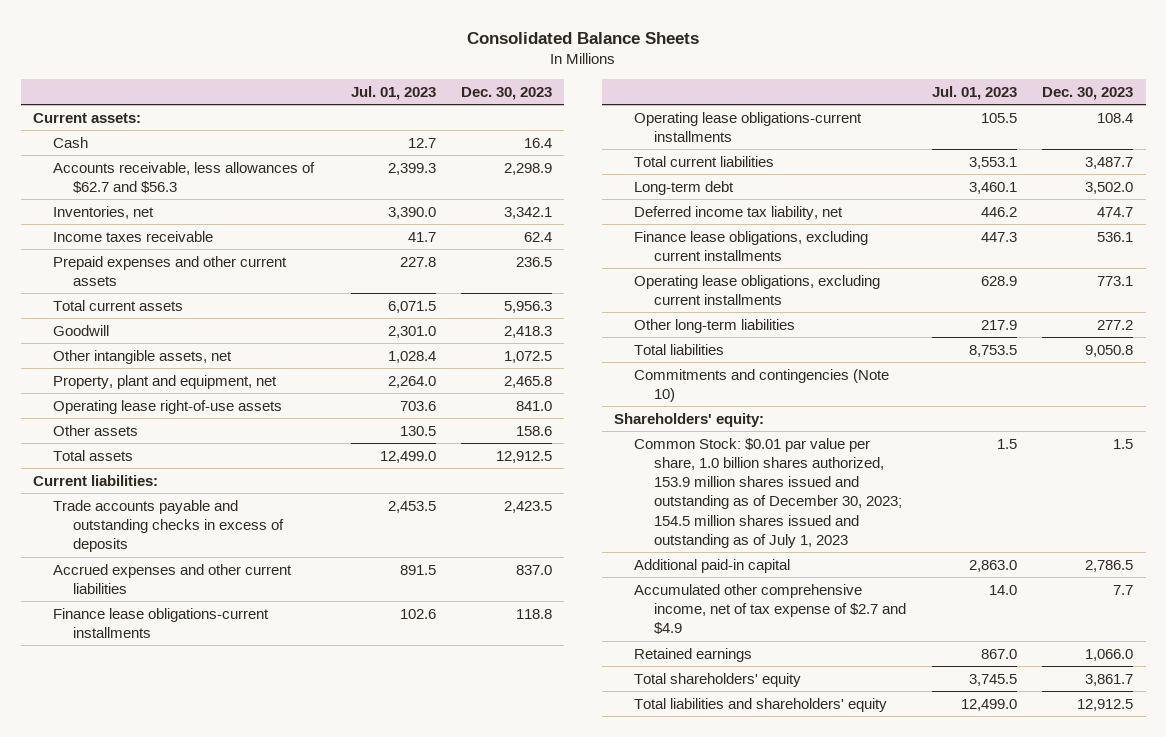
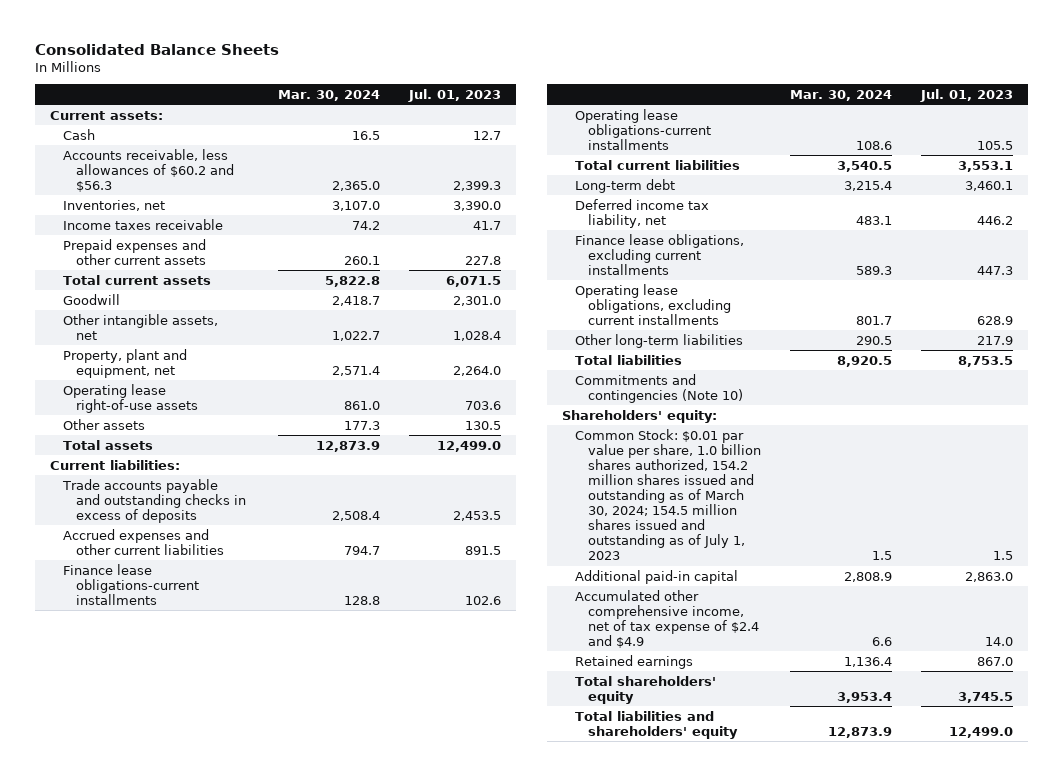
- | Jul. 01, 2023 | Dec. 30, 2023
+ | Mar. 30, 2024 | Jul. 01, 2023
- Accounts receivable, less allowances of $62.7 and $56.3 | 2,399.3 | 2,298.9
+ Accounts receivable, less allowances of $60.2 and $56.3 | 2,365.0 | 2,399.3
- Common Stock: $0.01 par value per share, 1.0 billion shares authorized, 153.9 million shares issued and outstanding as of December 30, 2023; 154.5 million shares issued and outstanding as of July 1, 2023 | 1.5 | 1.5
+ Common Stock: $0.01 par value per share, 1.0 billion shares authorized, 154.2 million shares issued and outstanding as of March 30, 2024; 154.5 million shares issued and outstanding as of July 1, 2023 | 1.5 | 1.5
- Accumulated other comprehensive income, net of tax expense of $2.7 and $4.9 | 14.0 | 7.7
+ Accumulated other comprehensive income, net of tax expense of $2.4 and $4.9 | 6.6 | 14.0

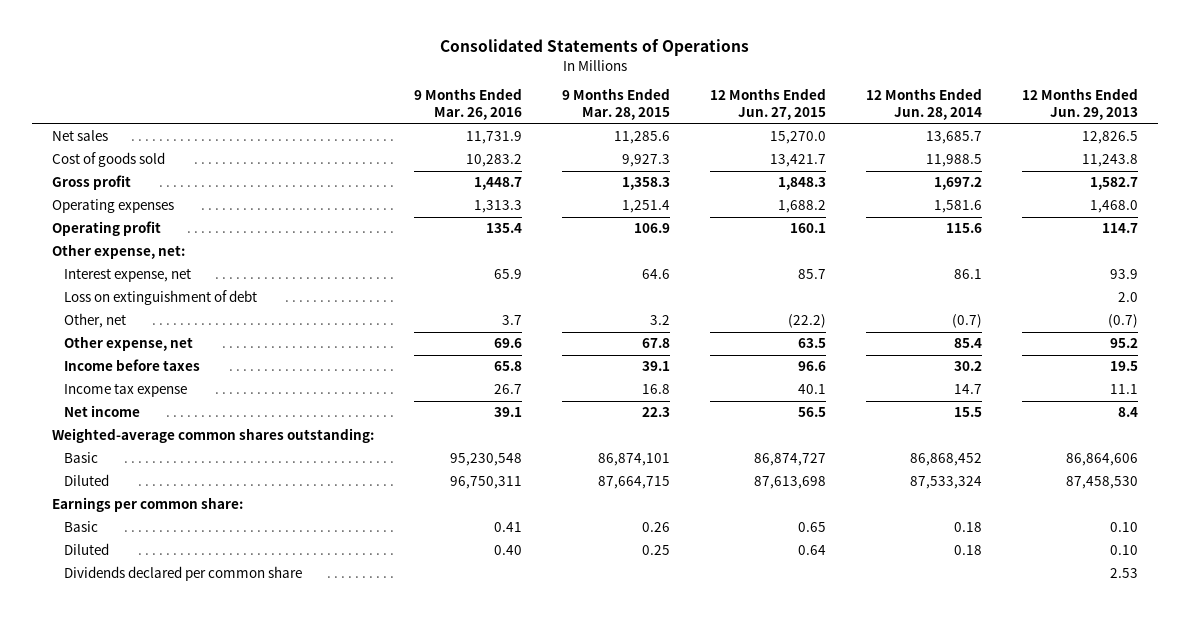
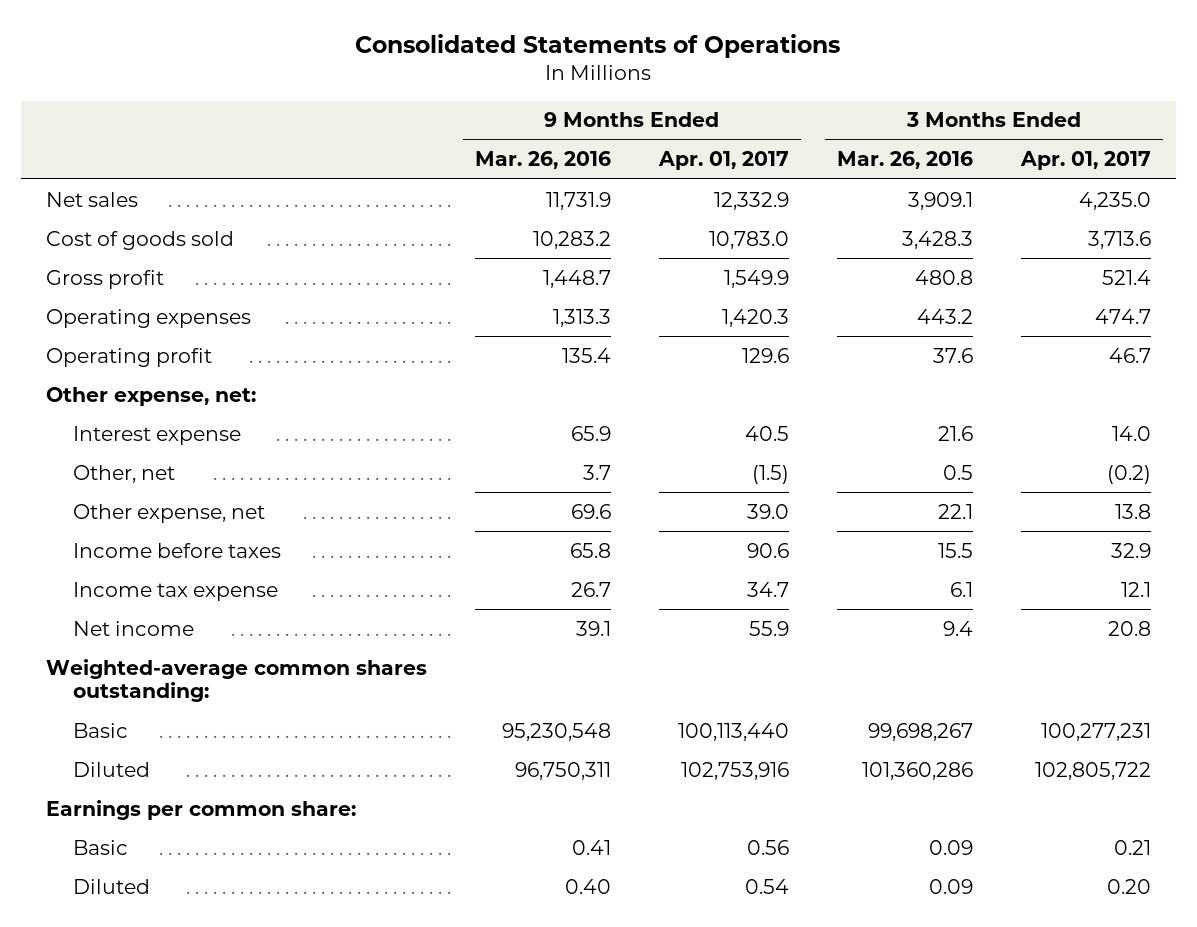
- | 9 Months Ended Mar. 26, 2016 | 9 Months Ended Mar. 28, 2015 | 12 Months Ended Jun. 27, 2015 | 12 Months Ended Jun. 28, 2014 | 12 Months Ended Jun. 29, 2013
+ | 9 Months Ended Mar. 26, 2016 | 9 Months Ended Apr. 01, 2017 | 3 Months Ended Mar. 26, 2016 | 3 Months Ended Apr. 01, 2017
- Interest expense, net | 65.9 | 64.6 | 85.7 | 86.1 | 93.9
- Loss on extinguishment of debt | | | | | 2.0
+ Interest expense | 65.9 | 40.5 | 21.6 | 14.0
- Dividends declared per common share | | | | | 2.53

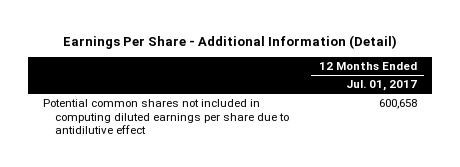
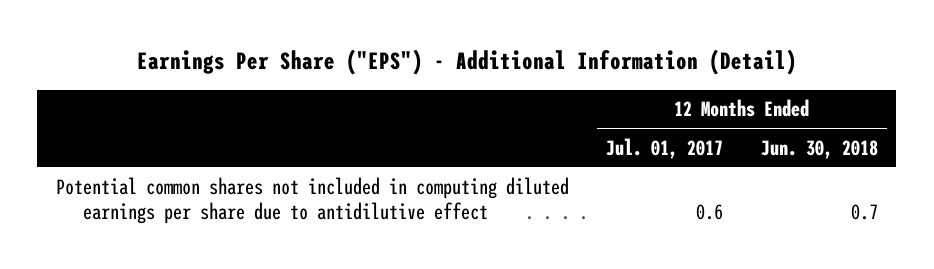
- Earnings Per Share - Additional Information (Detail)
+ Earnings Per Share ("EPS") - Additional Information (Detail)
- | 12 Months Ended Jul. 01, 2017
+ | 12 Months Ended Jul. 01, 2017 | 12 Months Ended Jun. 30, 2018
- Potential common shares not included in computing diluted earnings per share due to antidilutive effect | 600,658
+ Potential common shares not included in computing diluted earnings per share due to antidilutive effect | 0.6 | 0.7

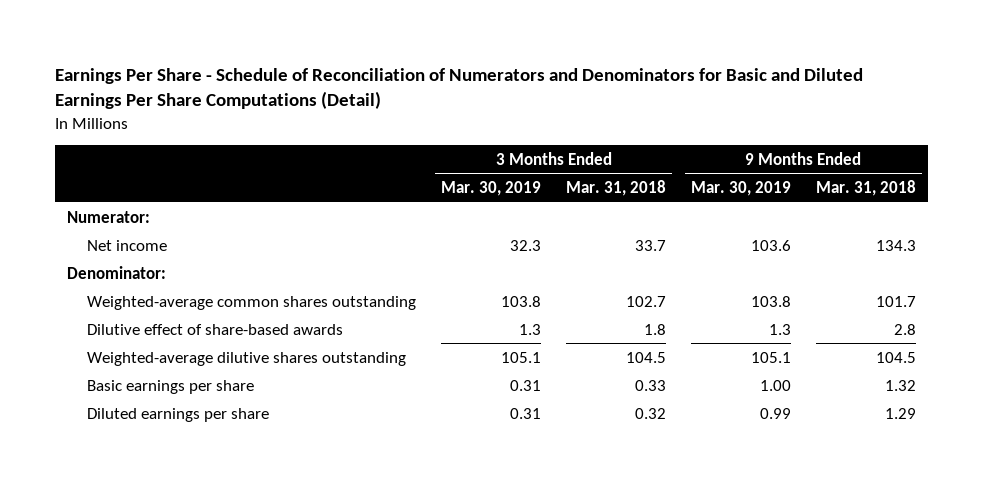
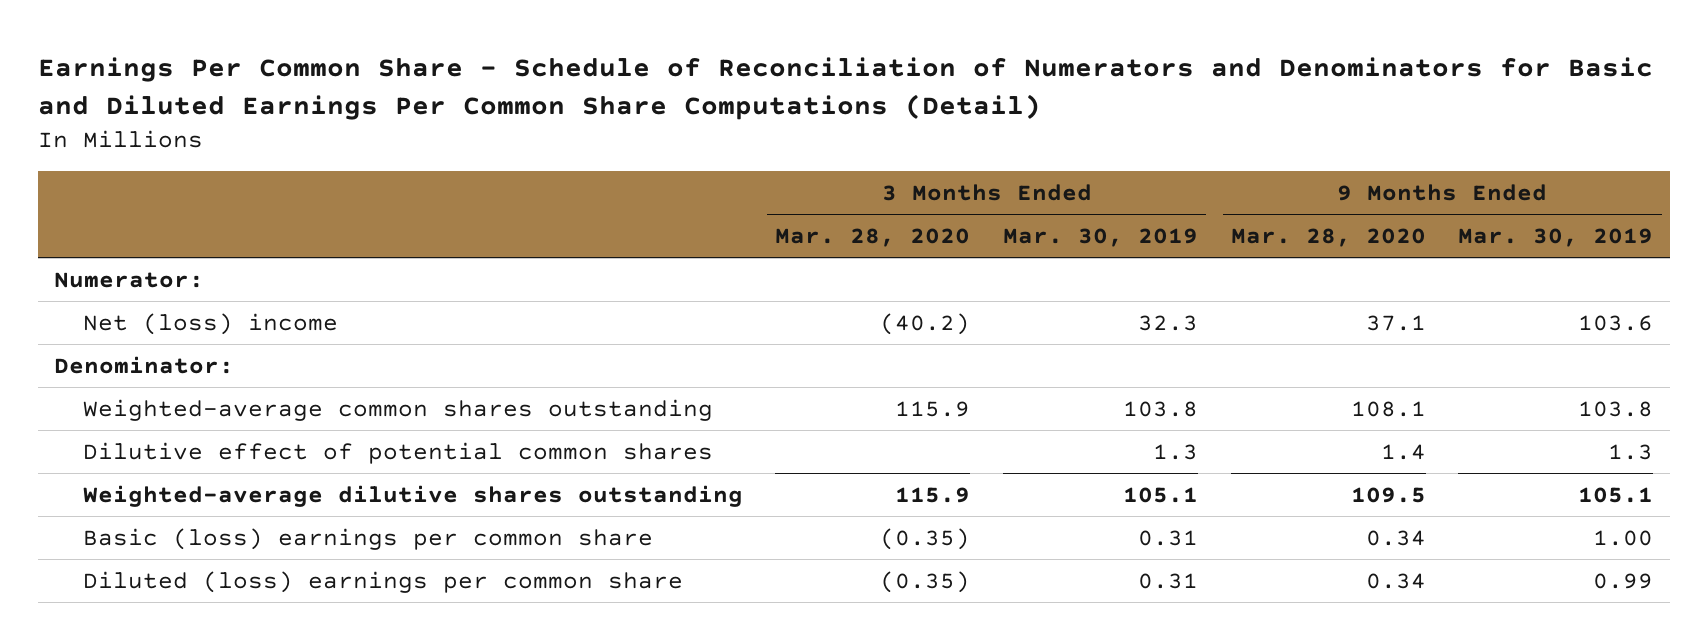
- Earnings Per Share - Schedule of Reconciliation of Numerators and Denominators for Basic and Diluted Earnings Per Share Computations (Detail)
+ Earnings Per Common Share - Schedule of Reconciliation of Numerators and Denominators for Basic and Diluted Earnings Per Common Share Computations (Detail)
- | 3 Months Ended Mar. 30, 2019 | 3 Months Ended Mar. 31, 2018 | 9 Months Ended Mar. 30, 2019 | 9 Months Ended Mar. 31, 2018
+ | 3 Months Ended Mar. 28, 2020 | 3 Months Ended Mar. 30, 2019 | 9 Months Ended Mar. 28, 2020 | 9 Months Ended Mar. 30, 2019
- Net income | 32.3 | 33.7 | 103.6 | 134.3
+ Net (loss) income | (40.2) | 32.3 | 37.1 | 103.6
- Dilutive effect of share-based awards | 1.3 | 1.8 | 1.3 | 2.8
+ Dilutive effect of potential common shares | | 1.3 | 1.4 | 1.3
- Basic earnings per share | 0.31 | 0.33 | 1.00 | 1.32
- Diluted earnings per share | 0.31 | 0.32 | 0.99 | 1.29
+ Basic (loss) earnings per common share | (0.35) | 0.31 | 0.34 | 1.00
+ Diluted (loss) earnings per common share | (0.35) | 0.31 | 0.34 | 0.99

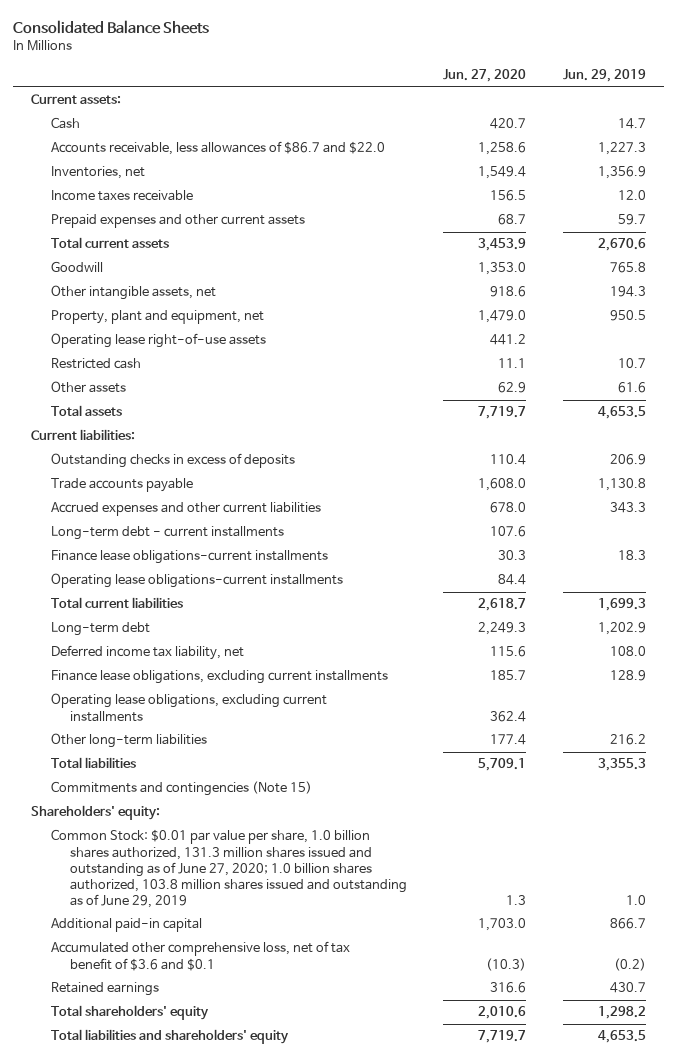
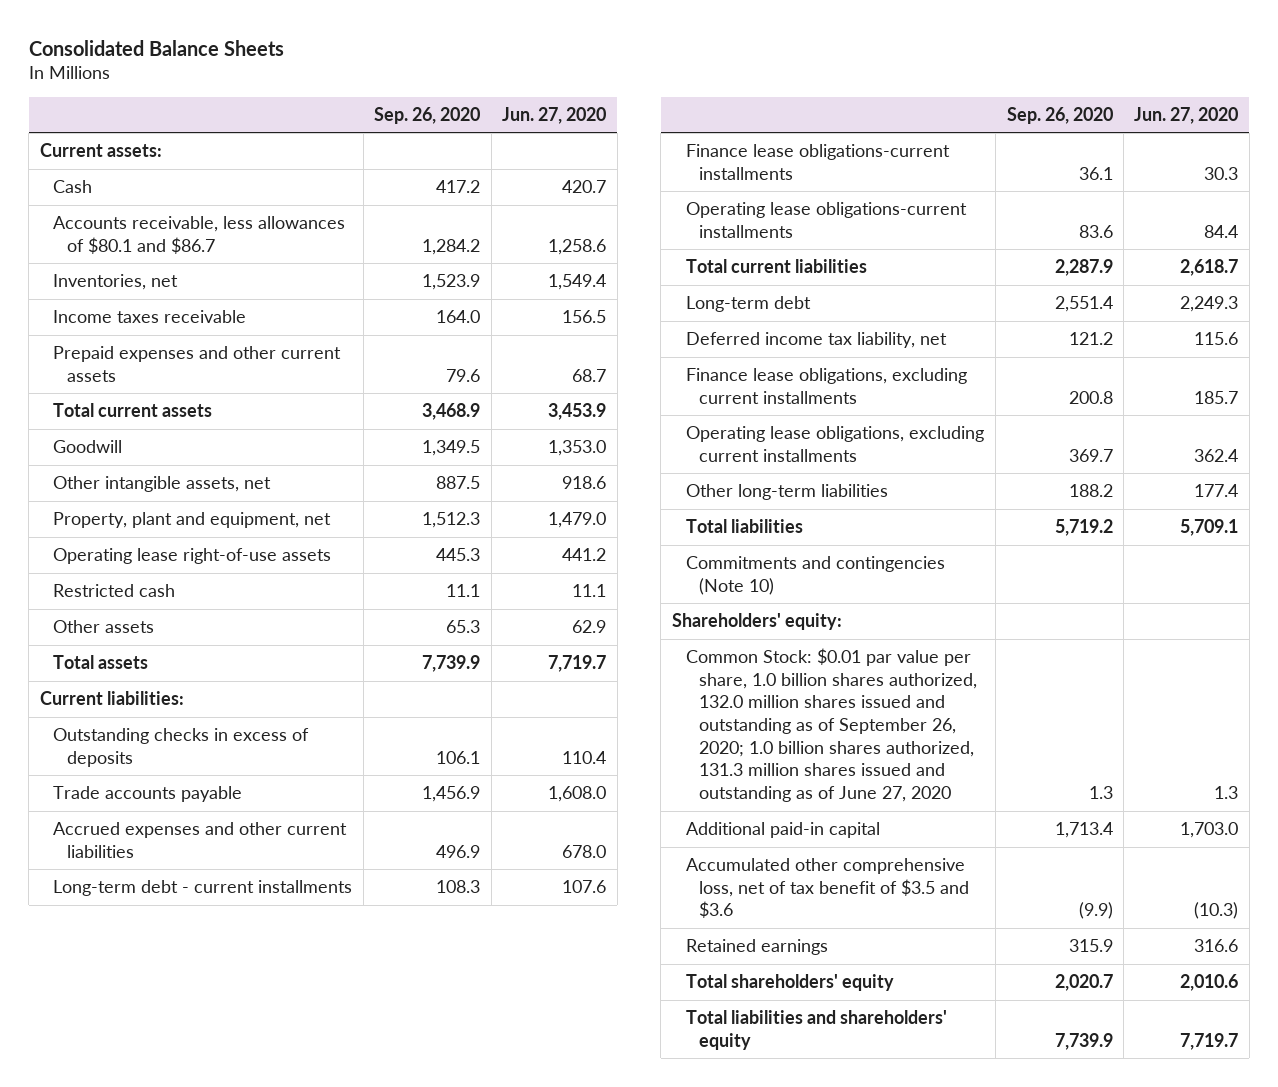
- | Jun. 27, 2020 | Jun. 29, 2019
+ | Sep. 26, 2020 | Jun. 27, 2020
- Accounts receivable, less allowances of $86.7 and $22.0 | 1,258.6 | 1,227.3
+ Accounts receivable, less allowances of $80.1 and $86.7 | 1,284.2 | 1,258.6
- Commitments and contingencies (Note 15)
+ Commitments and contingencies (Note 10)
- Common Stock: $0.01 par value per share, 1.0 billion shares authorized, 131.3 million shares issued and outstanding as of June 27, 2020; 1.0 billion shares authorized, 103.8 million shares issued and outstanding as of June 29, 2019 | 1.3 | 1.0
+ Common Stock: $0.01 par value per share, 1.0 billion shares authorized, 132.0 million shares issued and outstanding as of September 26, 2020; 1.0 billion shares authorized, 131.3 million shares issued and outstanding as of June 27, 2020 | 1.3 | 1.3
- Accumulated other comprehensive loss, net of tax benefit of $3.6 and $0.1 | (10.3) | (0.2)
+ Accumulated other comprehensive loss, net of tax benefit of $3.5 and $3.6 | (9.9) | (10.3)

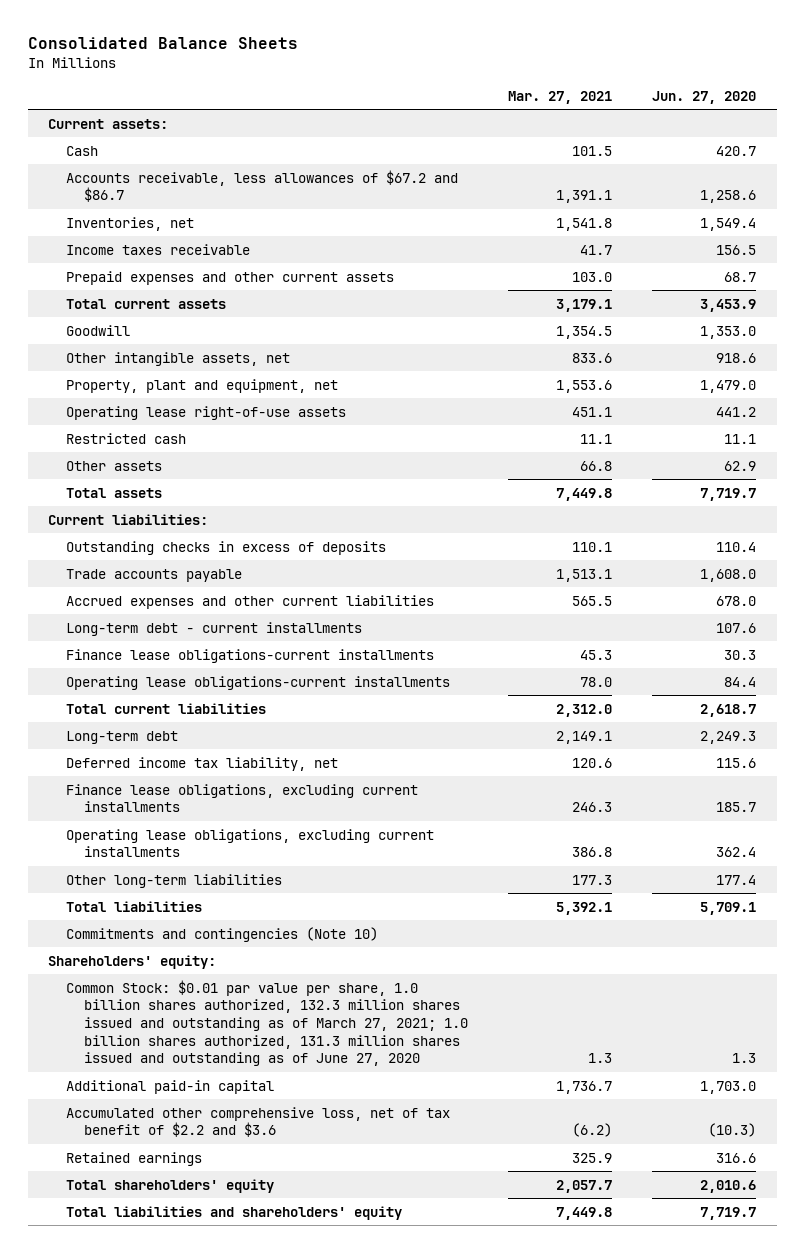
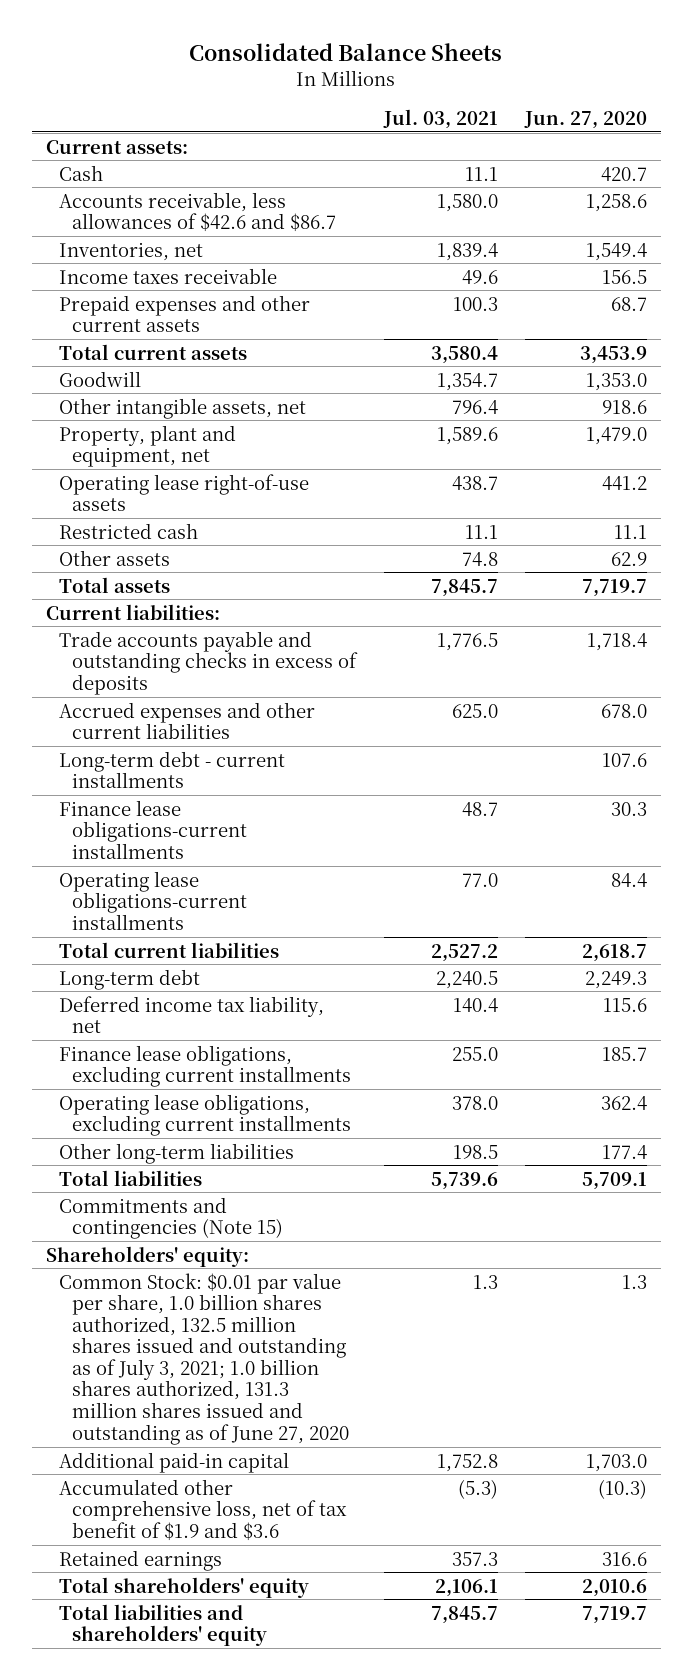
- | Mar. 27, 2021 | Jun. 27, 2020
+ | Jul. 03, 2021 | Jun. 27, 2020
- Accounts receivable, less allowances of $67.2 and $86.7 | 1,391.1 | 1,258.6
+ Accounts receivable, less allowances of $42.6 and $86.7 | 1,580.0 | 1,258.6
- Outstanding checks in excess of deposits | 110.1 | 110.4
- Trade accounts payable | 1,513.1 | 1,608.0
+ Trade accounts payable and outstanding checks in excess of deposits | 1,776.5 | 1,718.4
- Commitments and contingencies (Note 10)
+ Commitments and contingencies (Note 15)
- Common Stock: $0.01 par value per share, 1.0 billion shares authorized, 132.3 million shares issued and outstanding as of March 27, 2021; 1.0 billion shares authorized, 131.3 million shares issued and outstanding as of June 27, 2020 | 1.3 | 1.3
+ Common Stock: $0.01 par value per share, 1.0 billion shares authorized, 132.5 million shares issued and outstanding as of July 3, 2021; 1.0 billion shares authorized, 131.3 million shares issued and outstanding as of June 27, 2020 | 1.3 | 1.3
- Accumulated other comprehensive loss, net of tax benefit of $2.2 and $3.6 | (6.2) | (10.3)
+ Accumulated other comprehensive loss, net of tax benefit of $1.9 and $3.6 | (5.3) | (10.3)

